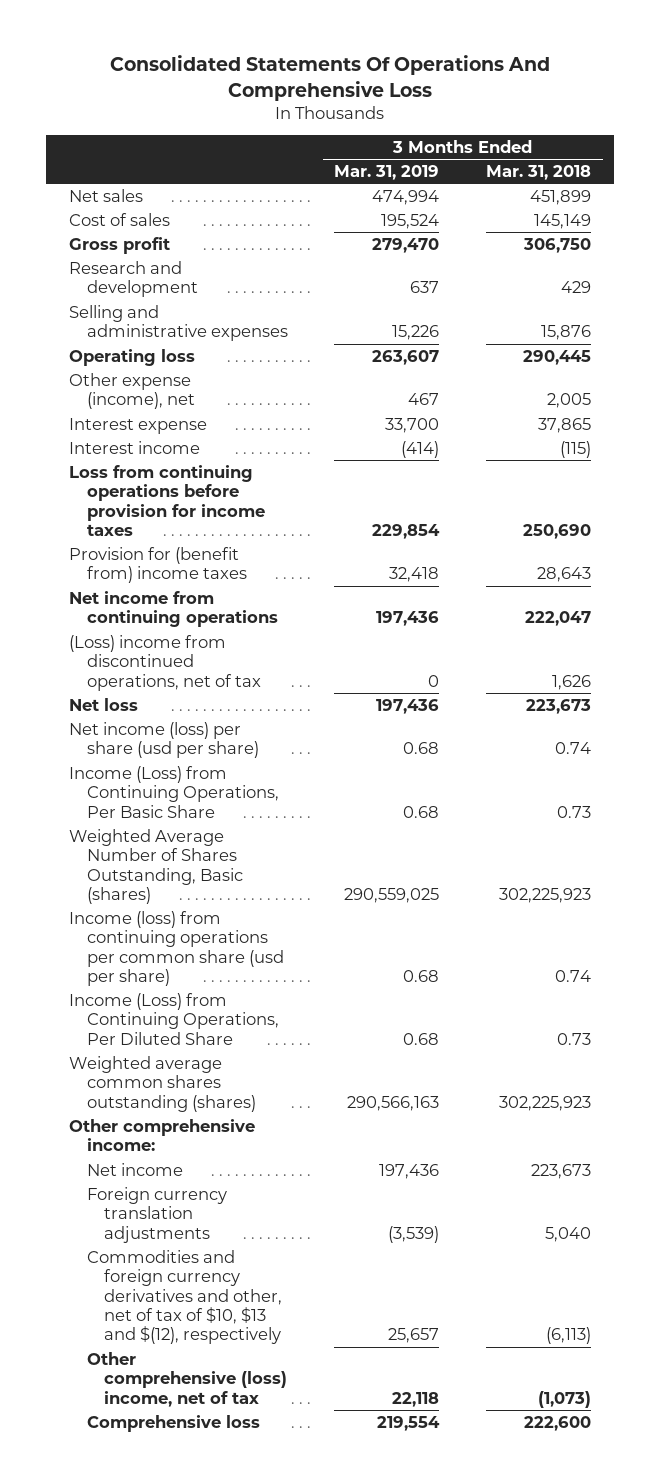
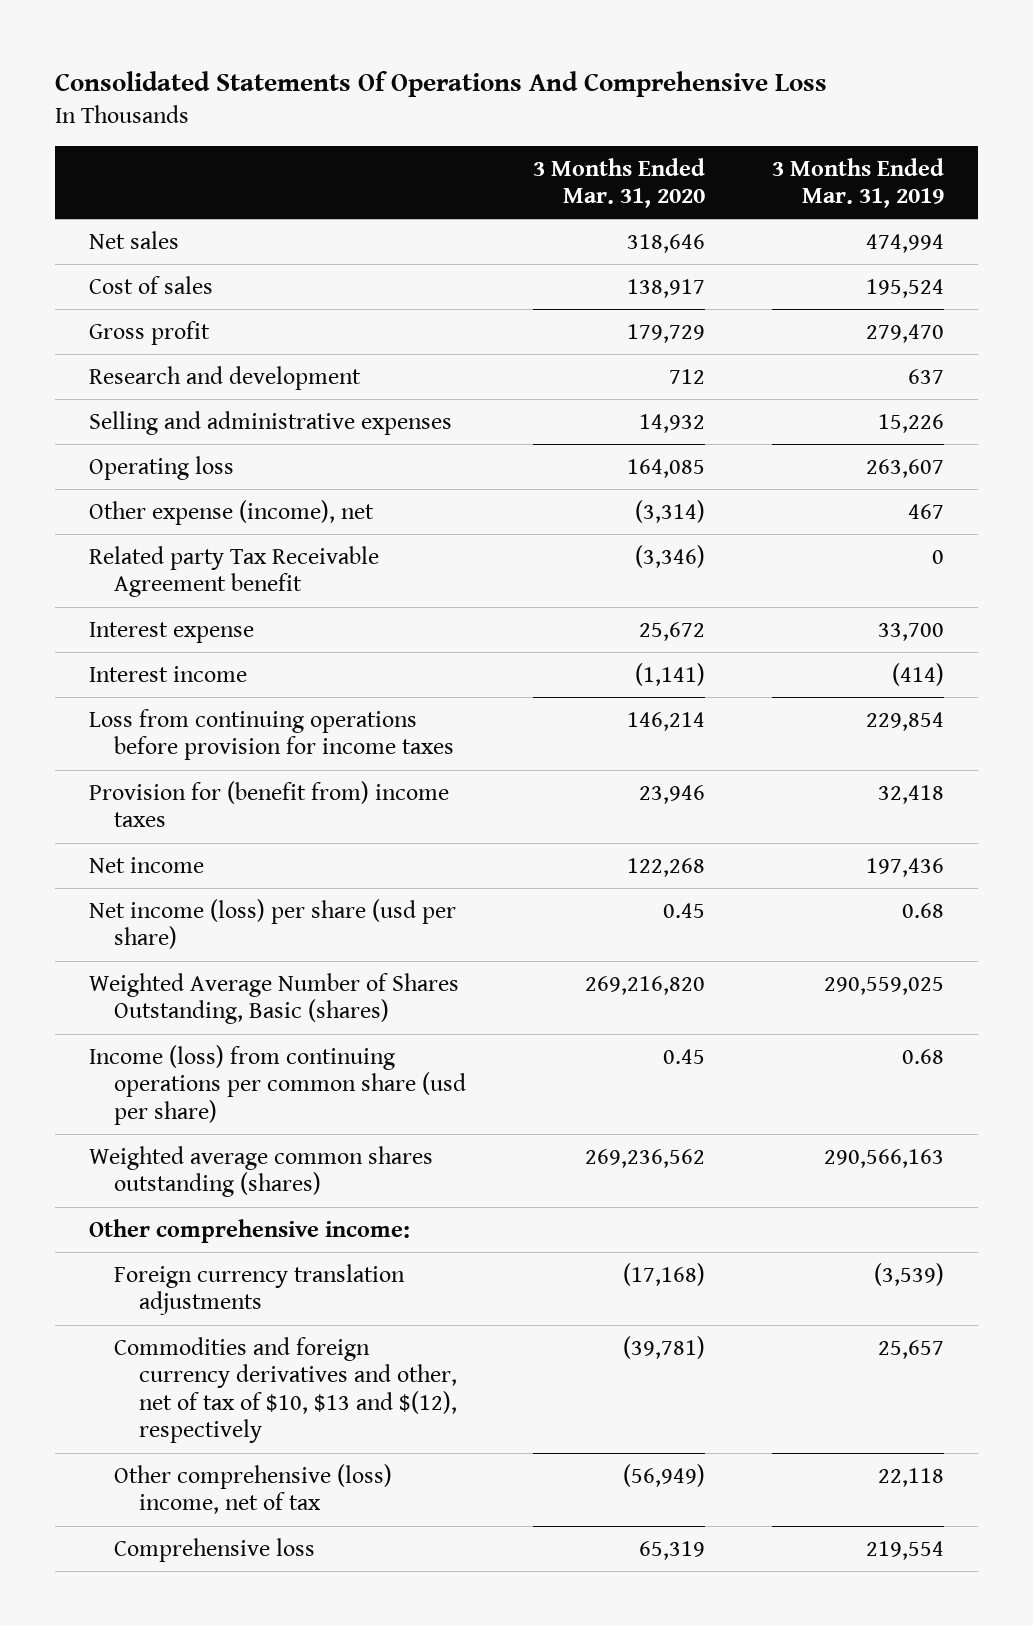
- | 3 Months Ended Mar. 31, 2019 | 3 Months Ended Mar. 31, 2018
+ | 3 Months Ended Mar. 31, 2020 | 3 Months Ended Mar. 31, 2019
+ Related party Tax Receivable Agreement benefit | (3,346) | 0
- Net income from continuing operations | 197,436 | 222,047
- (Loss) income from discontinued operations, net of tax | 0 | 1,626
- Net loss | 197,436 | 223,673
moved up: Net income | 122,268 | 197,436
- Income (Loss) from Continuing Operations, Per Basic Share | 0.68 | 0.73
- Income (Loss) from Continuing Operations, Per Diluted Share | 0.68 | 0.73

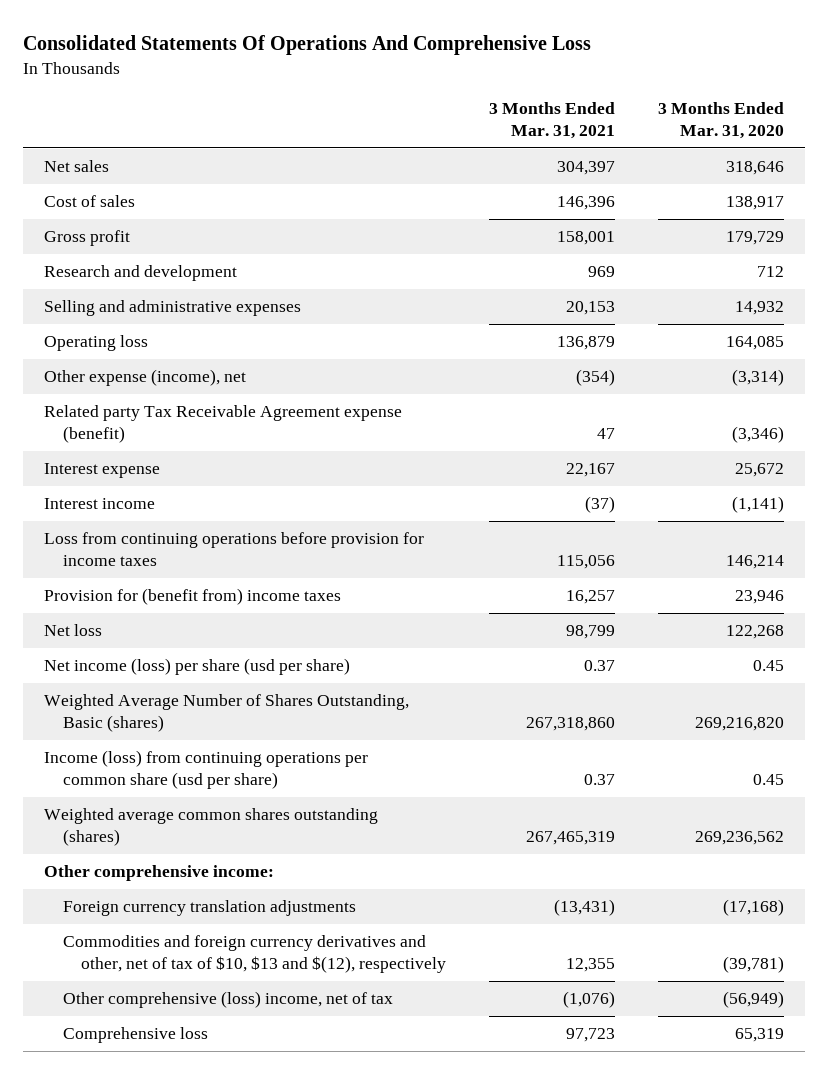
- | 3 Months Ended Mar. 31, 2020 | 3 Months Ended Mar. 31, 2019
+ | 3 Months Ended Mar. 31, 2021 | 3 Months Ended Mar. 31, 2020
- Related party Tax Receivable Agreement benefit | (3,346) | 0
+ Related party Tax Receivable Agreement expense (benefit) | 47 | (3,346)
- Net income | 122,268 | 197,436
+ Net loss | 98,799 | 122,268

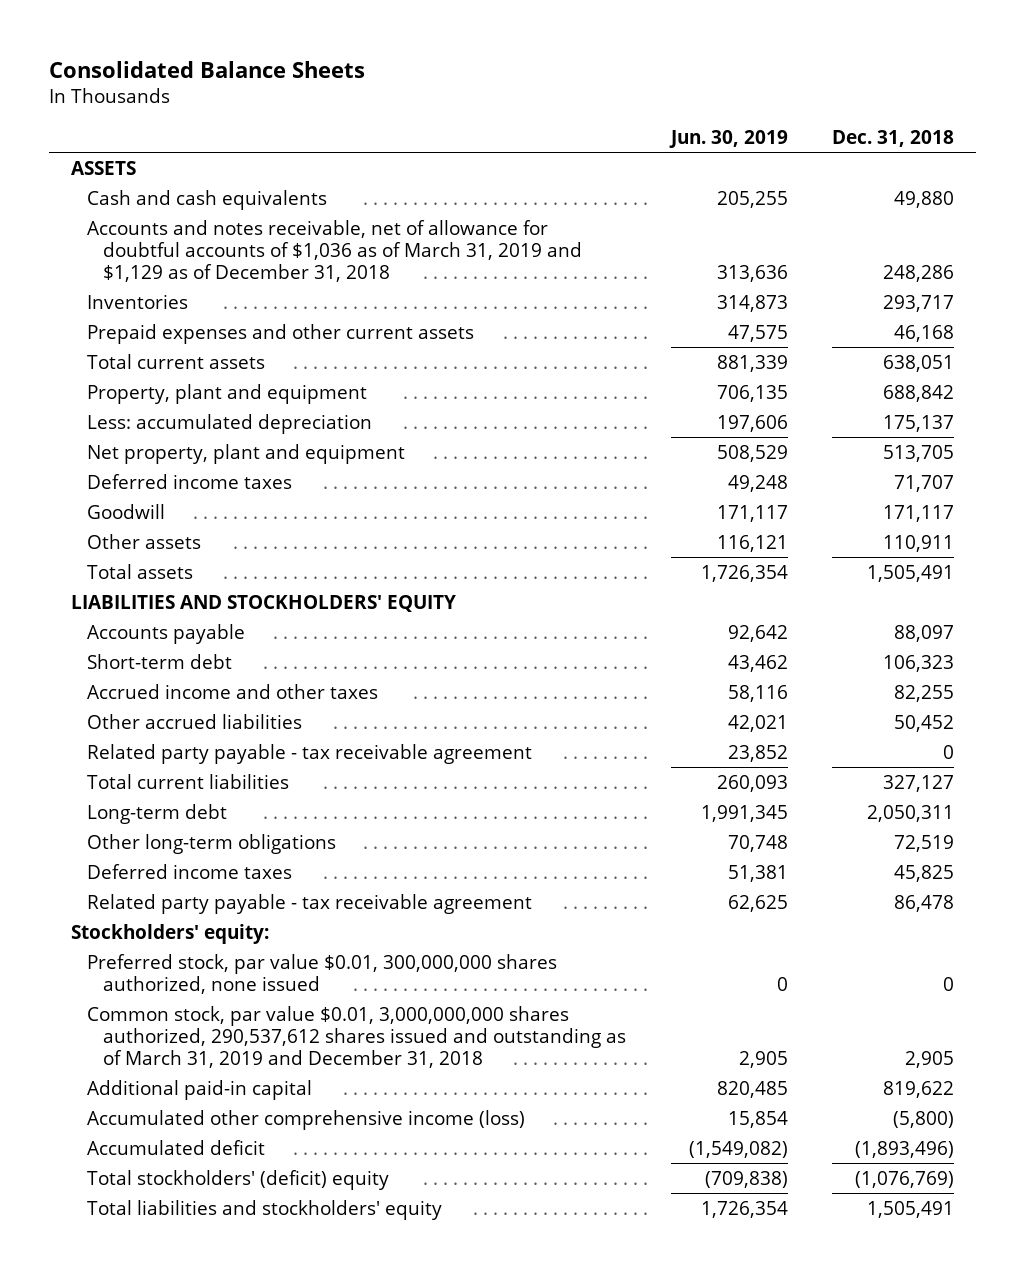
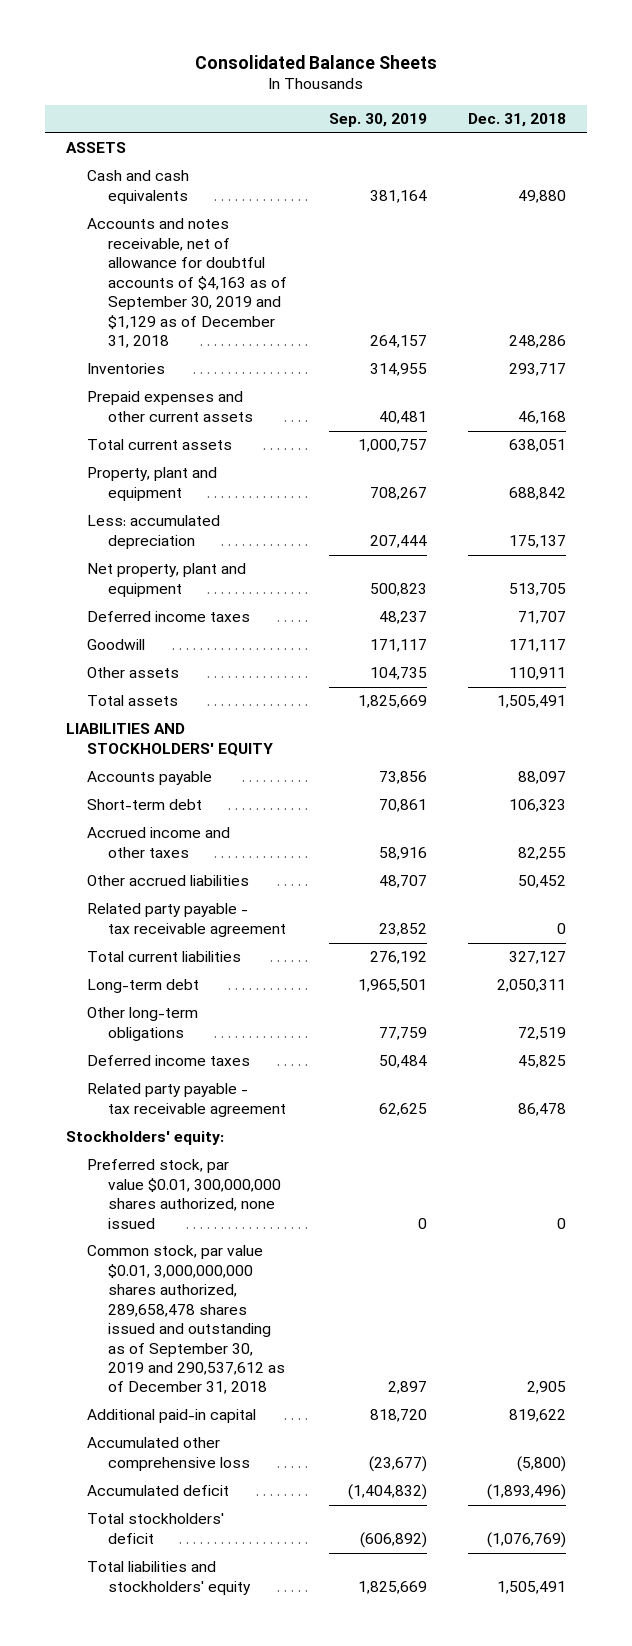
- | Jun. 30, 2019 | Dec. 31, 2018
+ | Sep. 30, 2019 | Dec. 31, 2018
- Accounts and notes receivable, net of allowance for doubtful accounts of $1,036 as of March 31, 2019 and $1,129 as of December 31, 2018 | 313,636 | 248,286
+ Accounts and notes receivable, net of allowance for doubtful accounts of $4,163 as of September 30, 2019 and $1,129 as of December 31, 2018 | 264,157 | 248,286
- Common stock, par value $0.01, 3,000,000,000 shares authorized, 290,537,612 shares issued and outstanding as of March 31, 2019 and December 31, 2018 | 2,905 | 2,905
+ Common stock, par value $0.01, 3,000,000,000 shares authorized, 289,658,478 shares issued and outstanding as of September 30, 2019 and 290,537,612 as of December 31, 2018 | 2,897 | 2,905
- Accumulated other comprehensive income (loss) | 15,854 | (5,800)
+ Accumulated other comprehensive loss | (23,677) | (5,800)
- Total stockholders' (deficit) equity | (709,838) | (1,076,769)
+ Total stockholders' deficit | (606,892) | (1,076,769)

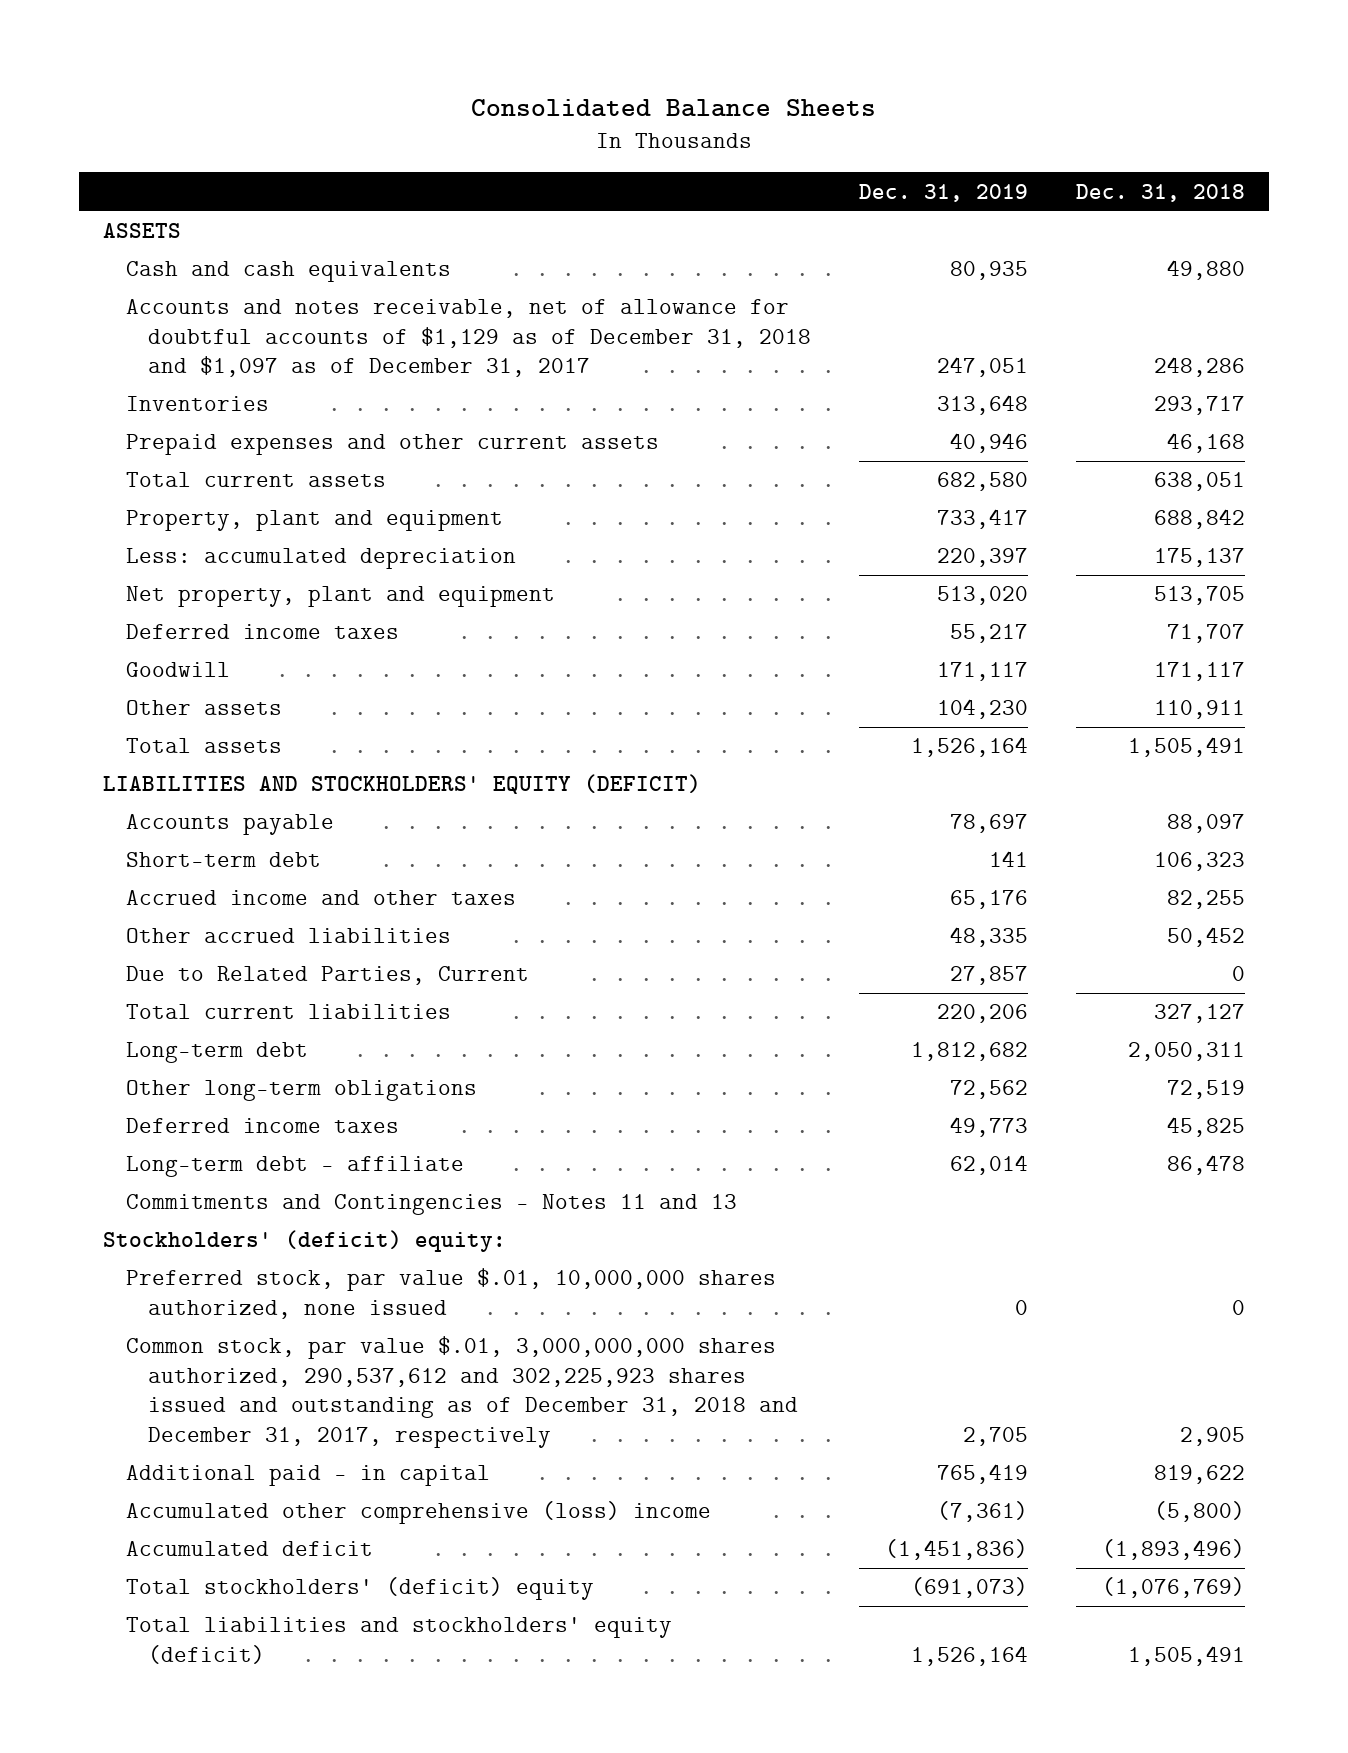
- | Sep. 30, 2019 | Dec. 31, 2018
+ | Dec. 31, 2019 | Dec. 31, 2018
- Accounts and notes receivable, net of allowance for doubtful accounts of $4,163 as of September 30, 2019 and $1,129 as of December 31, 2018 | 264,157 | 248,286
+ Accounts and notes receivable, net of allowance for doubtful accounts of $1,129 as of December 31, 2018 and $1,097 as of December 31, 2017 | 247,051 | 248,286
- LIABILITIES AND STOCKHOLDERS' EQUITY
+ LIABILITIES AND STOCKHOLDERS' EQUITY (DEFICIT)
- Related party payable - tax receivable agreement | 23,852 | 0
+ Due to Related Parties, Current | 27,857 | 0
- Related party payable - tax receivable agreement | 62,625 | 86,478
- Stockholders' equity:
- Preferred stock, par value $0.01, 300,000,000 shares authorized, none issued | 0 | 0
- Common stock, par value $0.01, 3,000,000,000 shares authorized, 289,658,478 shares issued and outstanding as of September 30, 2019 and 290,537,612 as of December 31, 2018 | 2,897 | 2,905
- Additional paid-in capital | 818,720 | 819,622
- Accumulated other comprehensive loss | (23,677) | (5,800)
+ Long-term debt - affiliate | 62,014 | 86,478
+ Commitments and Contingencies - Notes 11 and 13
+ Stockholders' (deficit) equity:
+ Preferred stock, par value $.01, 10,000,000 shares authorized, none issued | 0 | 0
+ Common stock, par value $.01, 3,000,000,000 shares authorized, 290,537,612 and 302,225,923 shares issued and outstanding as of December 31, 2018 and December 31, 2017, respectively | 2,705 | 2,905
+ Additional paid - in capital | 765,419 | 819,622
+ Accumulated other comprehensive (loss) income | (7,361) | (5,800)
- Total stockholders' deficit | (606,892) | (1,076,769)
- Total liabilities and stockholders' equity | 1,825,669 | 1,505,491
+ Total stockholders' (deficit) equity | (691,073) | (1,076,769)
+ Total liabilities and stockholders' equity (deficit) | 1,526,164 | 1,505,491

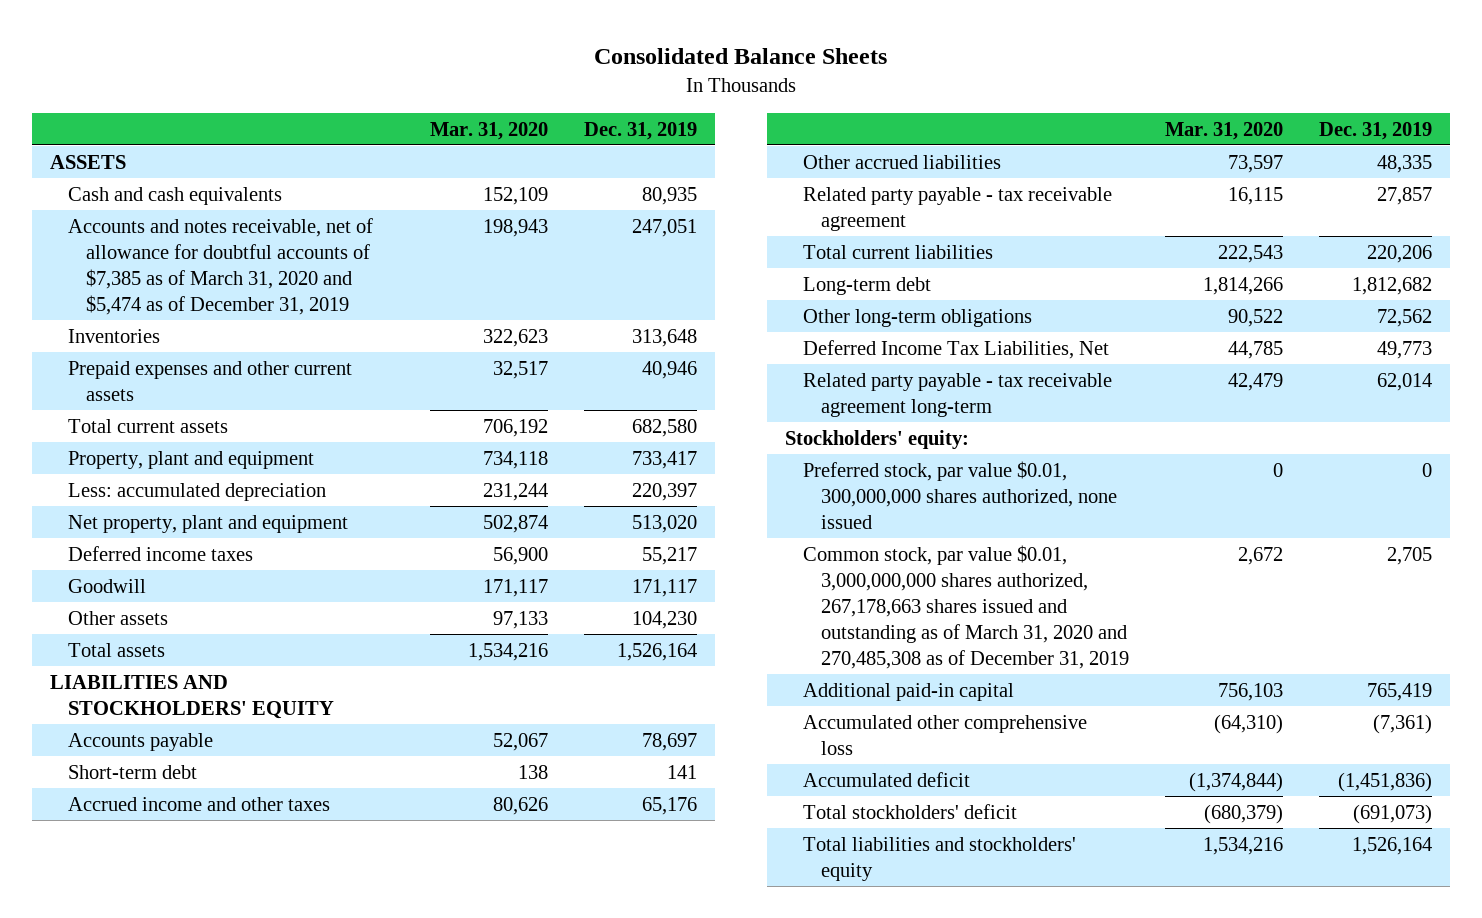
- | Dec. 31, 2019 | Dec. 31, 2018
+ | Mar. 31, 2020 | Dec. 31, 2019
- Accounts and notes receivable, net of allowance for doubtful accounts of $1,129 as of December 31, 2018 and $1,097 as of December 31, 2017 | 247,051 | 248,286
+ Accounts and notes receivable, net of allowance for doubtful accounts of $7,385 as of March 31, 2020 and $5,474 as of December 31, 2019 | 198,943 | 247,051
- LIABILITIES AND STOCKHOLDERS' EQUITY (DEFICIT)
+ LIABILITIES AND STOCKHOLDERS' EQUITY
- Due to Related Parties, Current | 27,857 | 0
+ Related party payable - tax receivable agreement | 16,115 | 27,857
- Deferred income taxes | 49,773 | 45,825
- Long-term debt - affiliate | 62,014 | 86,478
- Commitments and Contingencies - Notes 11 and 13
- Stockholders' (deficit) equity:
- Preferred stock, par value $.01, 10,000,000 shares authorized, none issued | 0 | 0
- Common stock, par value $.01, 3,000,000,000 shares authorized, 290,537,612 and 302,225,923 shares issued and outstanding as of December 31, 2018 and December 31, 2017, respectively | 2,705 | 2,905
- Additional paid - in capital | 765,419 | 819,622
- Accumulated other comprehensive (loss) income | (7,361) | (5,800)
+ Deferred Income Tax Liabilities, Net | 44,785 | 49,773
+ Related party payable - tax receivable agreement long-term | 42,479 | 62,014
+ Stockholders' equity:
+ Preferred stock, par value $0.01, 300,000,000 shares authorized, none issued | 0 | 0
+ Common stock, par value $0.01, 3,000,000,000 shares authorized, 267,178,663 shares issued and outstanding as of March 31, 2020 and 270,485,308 as of December 31, 2019 | 2,672 | 2,705
+ Additional paid-in capital | 756,103 | 765,419
+ Accumulated other comprehensive loss | (64,310) | (7,361)
- Total stockholders' (deficit) equity | (691,073) | (1,076,769)
- Total liabilities and stockholders' equity (deficit) | 1,526,164 | 1,505,491
+ Total stockholders' deficit | (680,379) | (691,073)
+ Total liabilities and stockholders' equity | 1,534,216 | 1,526,164

